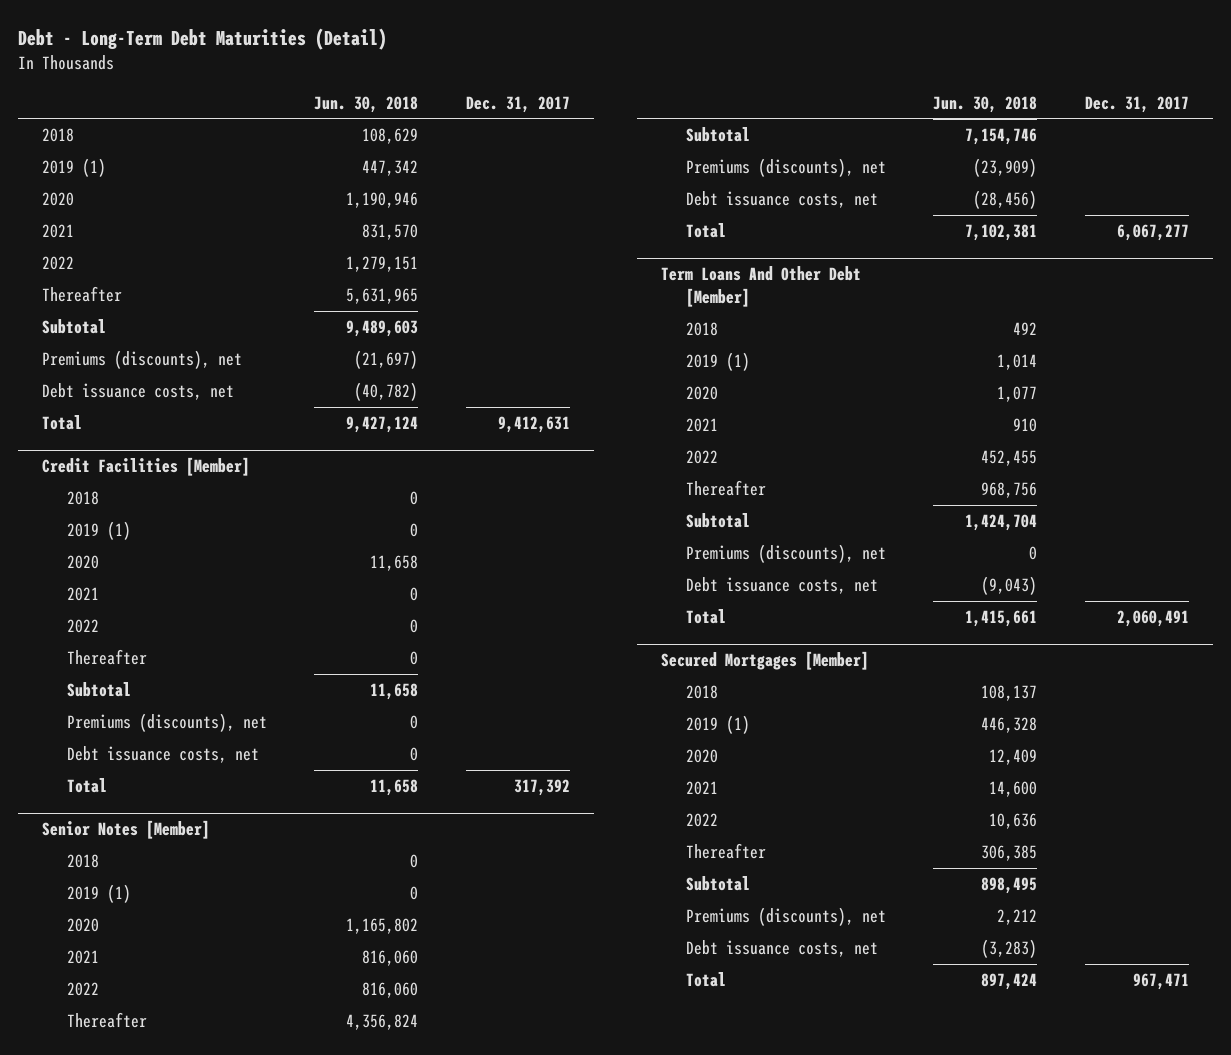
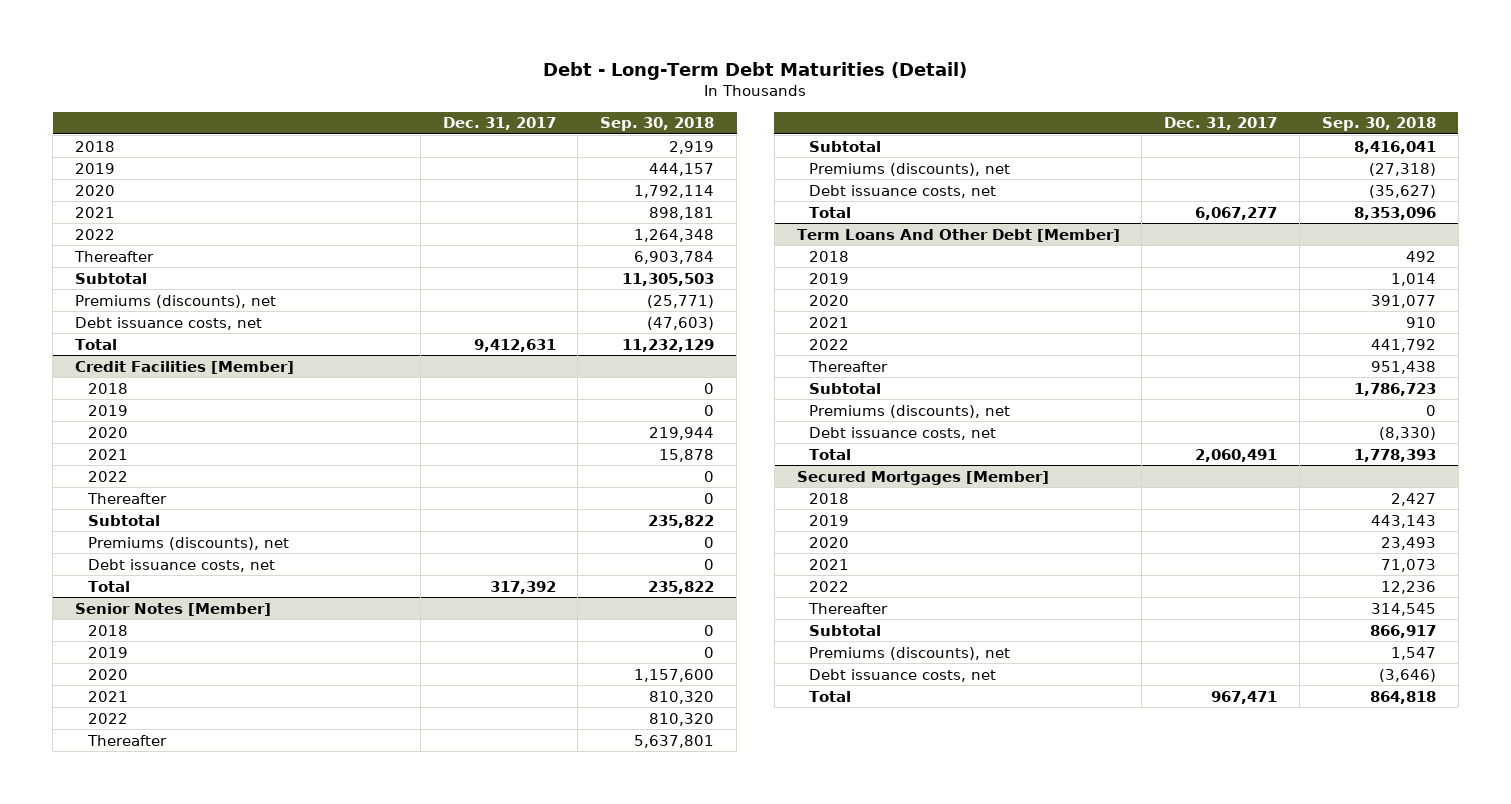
- | Jun. 30, 2018 | Dec. 31, 2017
+ | Dec. 31, 2017 | Sep. 30, 2018
- 2019 (1) | 447,342 |
+ 2019 | | 444,157
@ Credit Facilities [Member]
- 2019 (1) | 0 |
+ 2019 | | 0
@ Senior Notes [Member]
- 2019 (1) | 0 |
+ 2019 | | 0
@ Term Loans And Other Debt [Member]
- 2019 (1) | 1,014 |
+ 2019 | | 1,014
@ Secured Mortgages [Member]
- 2019 (1) | 446,328 |
+ 2019 | | 443,143

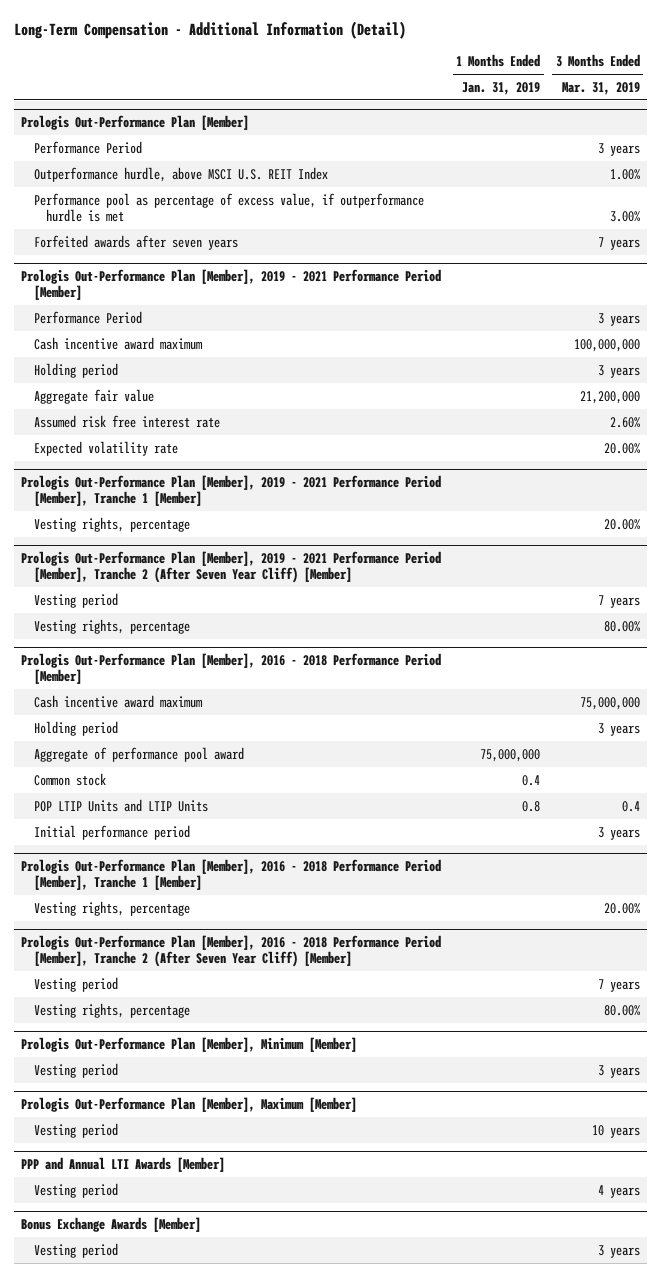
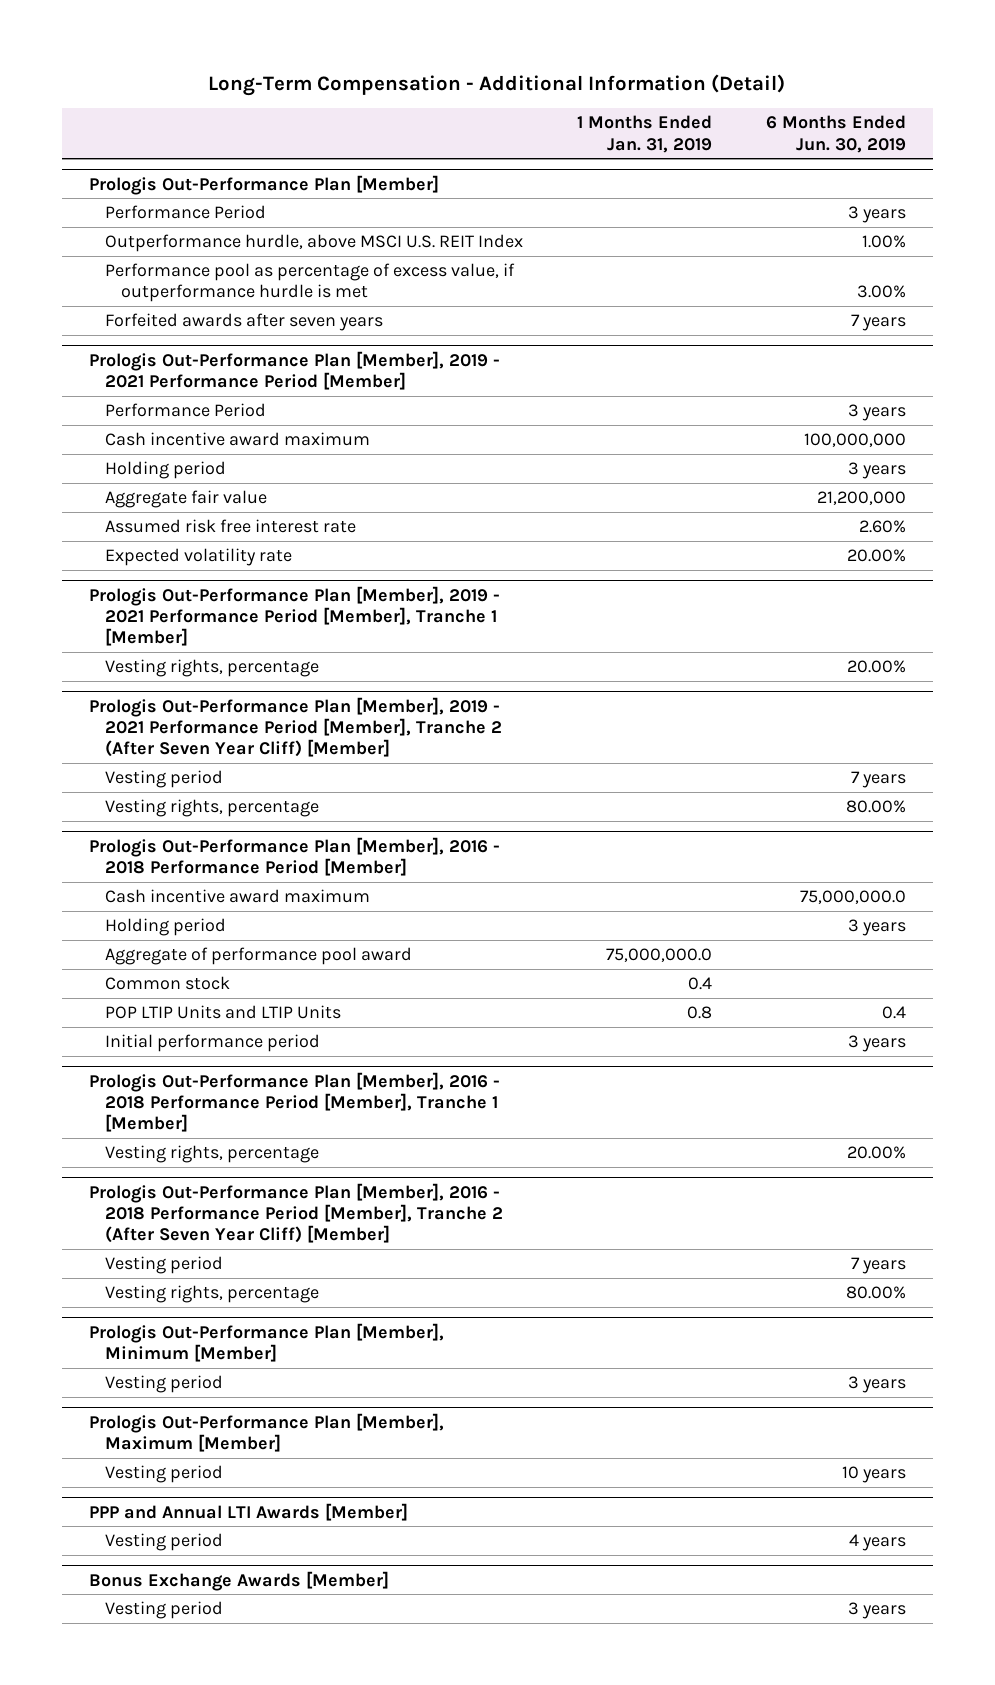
- | 1 Months Ended Jan. 31, 2019 | 3 Months Ended Mar. 31, 2019
+ | 1 Months Ended Jan. 31, 2019 | 6 Months Ended Jun. 30, 2019
@ Prologis Out-Performance Plan [Member], 2016 - 2018 Performance Period [Member]
- Aggregate of performance pool award | 75,000,000 |
+ Aggregate of performance pool award | 75,000,000.0 |

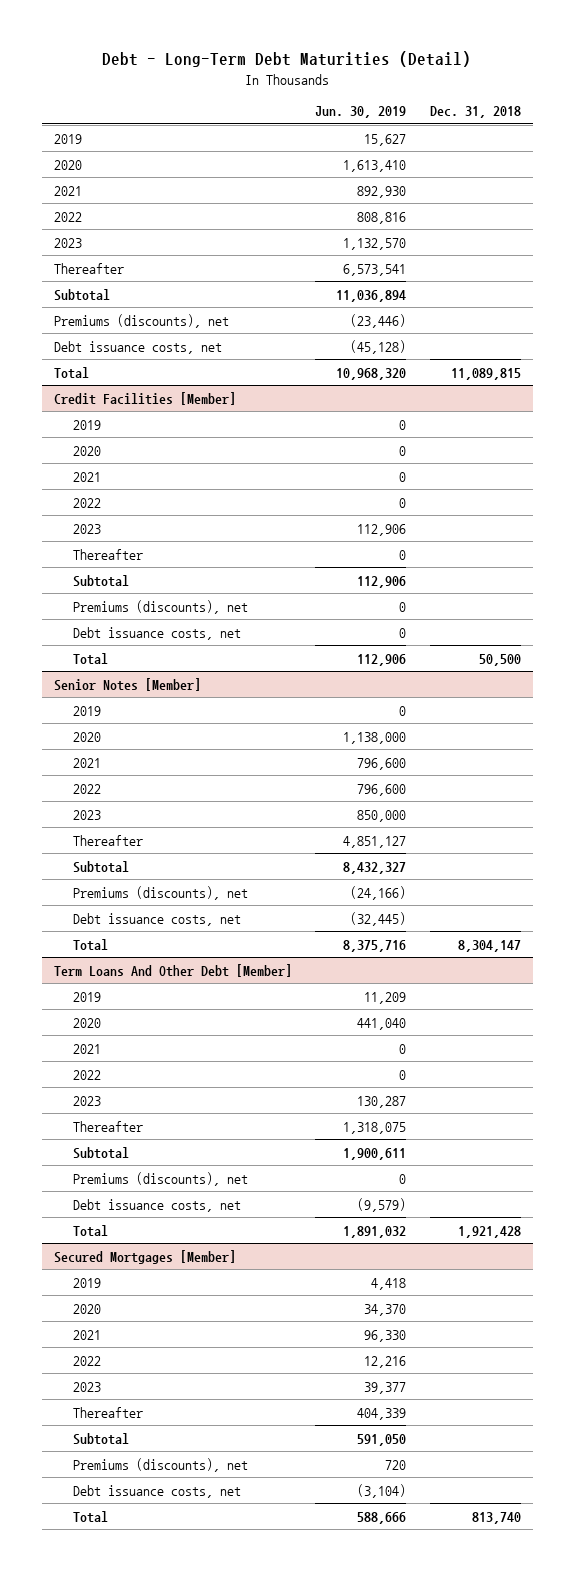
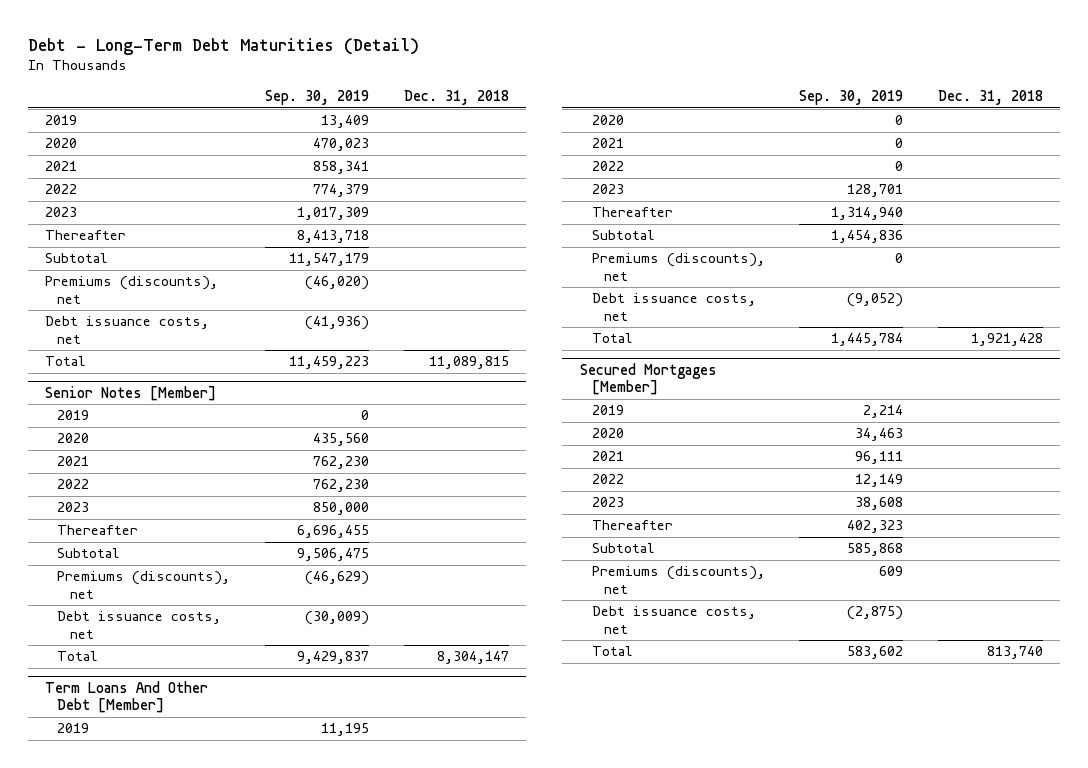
- | Jun. 30, 2019 | Dec. 31, 2018
+ | Sep. 30, 2019 | Dec. 31, 2018
- Credit Facilities [Member]
- 2019 | 0 |
- 2020 | 0 |
- 2021 | 0 |
- 2022 | 0 |
- 2023 | 112,906 |
- Thereafter | 0 |
- Subtotal | 112,906 |
- Premiums (discounts), net | 0 |
- Debt issuance costs, net | 0 |
- Total | 112,906 | 50,500

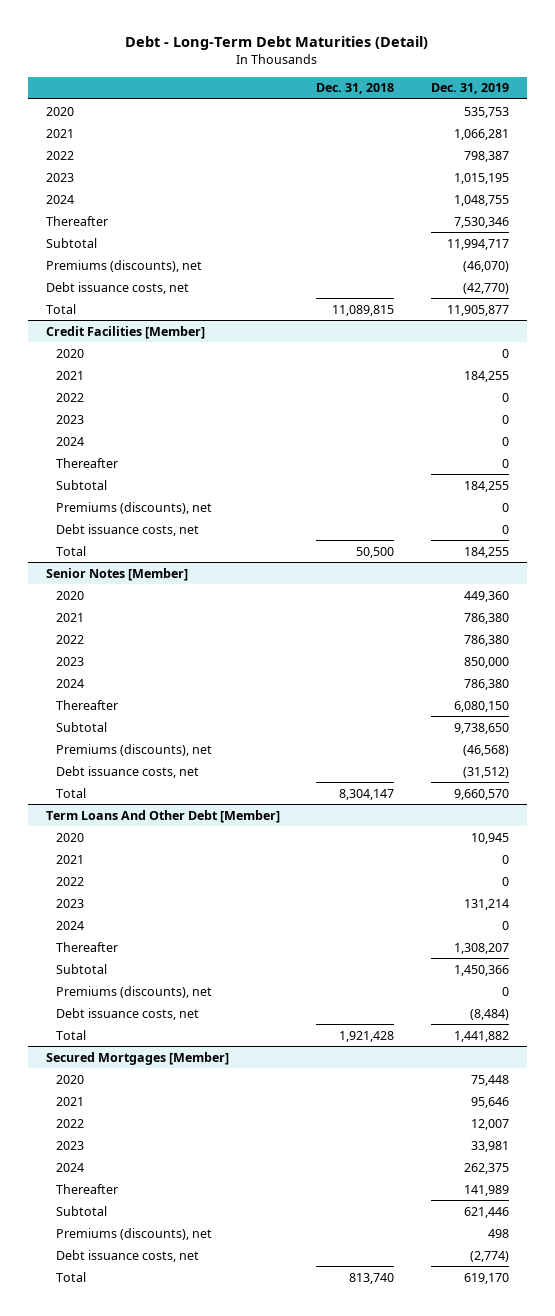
- | Sep. 30, 2019 | Dec. 31, 2018
+ | Dec. 31, 2018 | Dec. 31, 2019
- 2019 | 13,409 |
+ 2024 | | 1,048,755
+ Credit Facilities [Member]
+ 2020 | | 0
+ 2021 | | 184,255
+ 2022 | | 0
+ 2023 | | 0
+ 2024 | | 0
+ Thereafter | | 0
+ Subtotal | | 184,255
+ Premiums (discounts), net | | 0
+ Debt issuance costs, net | | 0
+ Total | 50,500 | 184,255
@ Senior Notes [Member]
- 2019 | 0 |
+ 2024 | | 786,380
@ Term Loans And Other Debt [Member]
- 2019 | 11,195 |
+ 2024 | | 0
@ Secured Mortgages [Member]
- 2019 | 2,214 |
+ 2024 | | 262,375

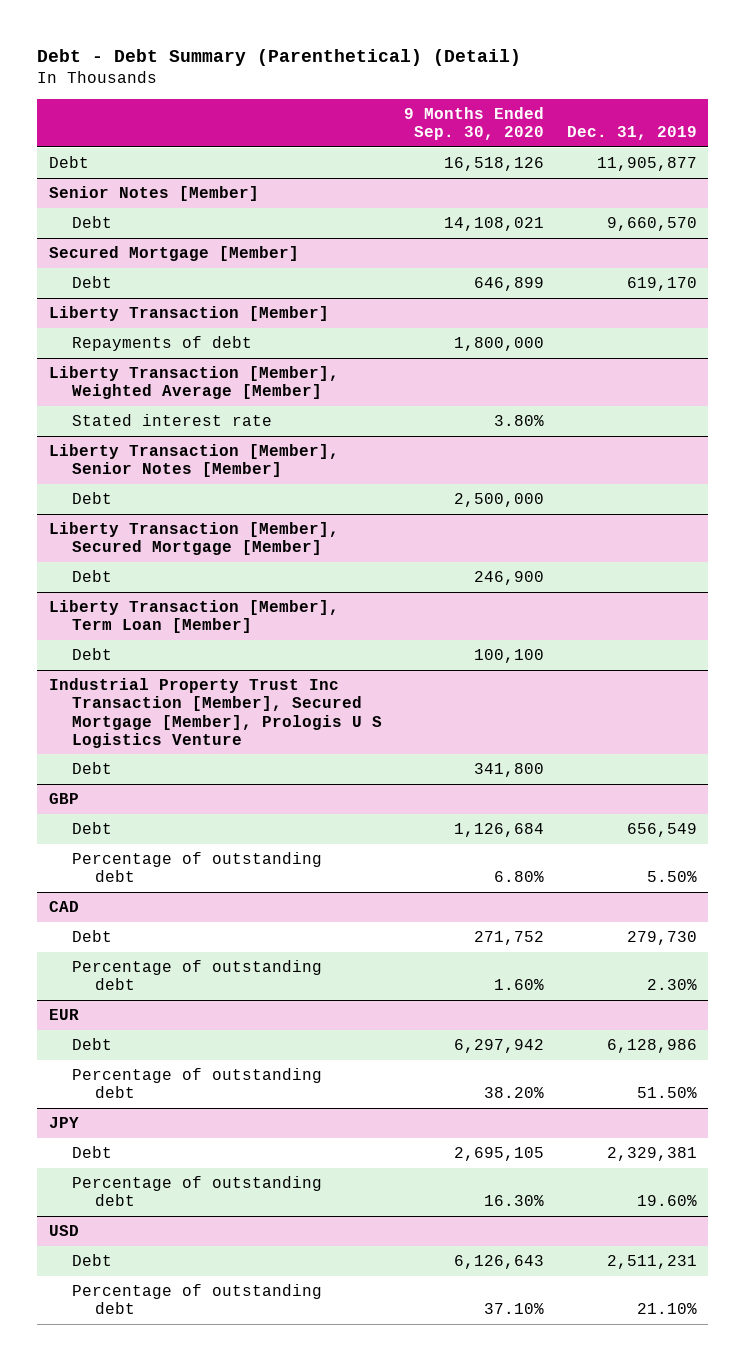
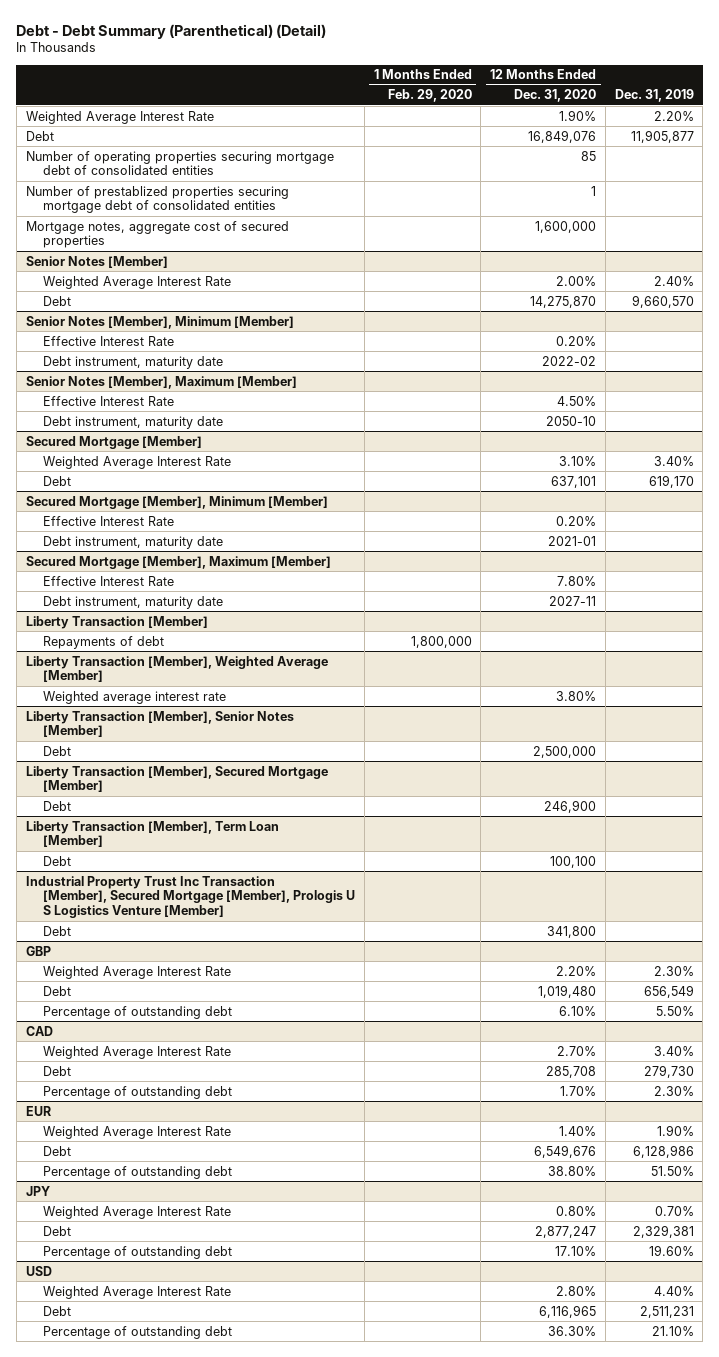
- | 9 Months Ended Sep. 30, 2020 | Dec. 31, 2019
+ | 1 Months Ended Feb. 29, 2020 | 12 Months Ended Dec. 31, 2020 | Dec. 31, 2019
+ Weighted Average Interest Rate | | 1.90% | 2.20%
+ Number of operating properties securing mortgage debt of consolidated entities | | 85 |
+ Number of prestablized properties securing mortgage debt of consolidated entities | | 1 |
+ Mortgage notes, aggregate cost of secured properties | | 1,600,000 |
@ Senior Notes [Member]
+ Weighted Average Interest Rate | | 2.00% | 2.40%
+ Senior Notes [Member], Minimum [Member]
+ Effective Interest Rate | | 0.20% |
+ Debt instrument, maturity date | | 2022-02 |
+ Senior Notes [Member], Maximum [Member]
+ Effective Interest Rate | | 4.50% |
+ Debt instrument, maturity date | | 2050-10 |
@ Secured Mortgage [Member]
+ Weighted Average Interest Rate | | 3.10% | 3.40%
+ Secured Mortgage [Member], Minimum [Member]
+ Effective Interest Rate | | 0.20% |
+ Debt instrument, maturity date | | 2021-01 |
+ Secured Mortgage [Member], Maximum [Member]
+ Effective Interest Rate | | 7.80% |
+ Debt instrument, maturity date | | 2027-11 |
@ Liberty Transaction [Member], Weighted Average [Member]
- Stated interest rate | 3.80% |
+ Weighted average interest rate | | 3.80% |
- Industrial Property Trust Inc Transaction [Member], Secured Mortgage [Member], Prologis U S Logistics Venture
+ Industrial Property Trust Inc Transaction [Member], Secured Mortgage [Member], Prologis U S Logistics Venture [Member]
@ GBP
+ Weighted Average Interest Rate | | 2.20% | 2.30%
@ CAD
+ Weighted Average Interest Rate | | 2.70% | 3.40%
@ EUR
+ Weighted Average Interest Rate | | 1.40% | 1.90%
@ JPY
+ Weighted Average Interest Rate | | 0.80% | 0.70%
@ USD
+ Weighted Average Interest Rate | | 2.80% | 4.40%

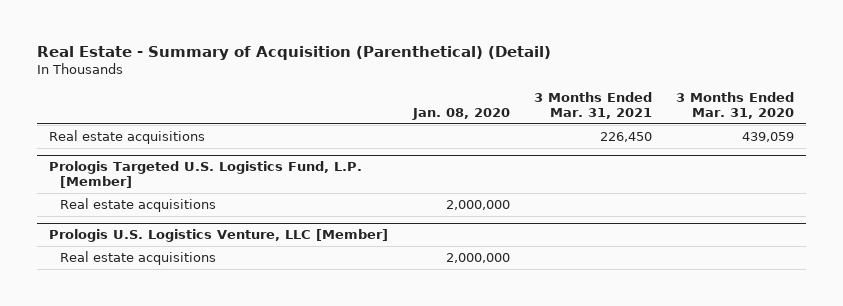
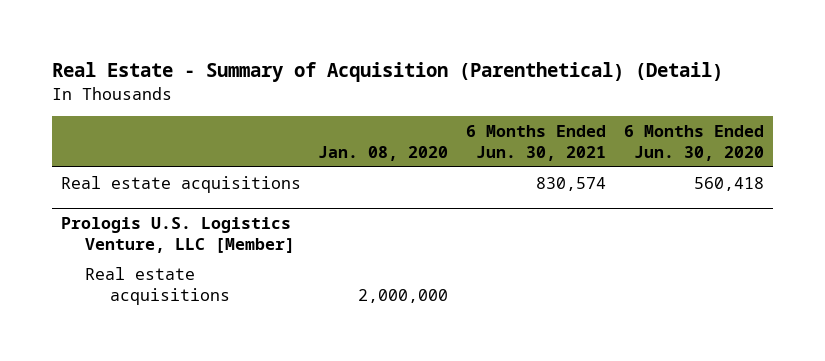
- | Jan. 08, 2020 | 3 Months Ended Mar. 31, 2021 | 3 Months Ended Mar. 31, 2020
+ | Jan. 08, 2020 | 6 Months Ended Jun. 30, 2021 | 6 Months Ended Jun. 30, 2020
- Prologis Targeted U.S. Logistics Fund, L.P. [Member]
- Real estate acquisitions | 2,000,000 | |

